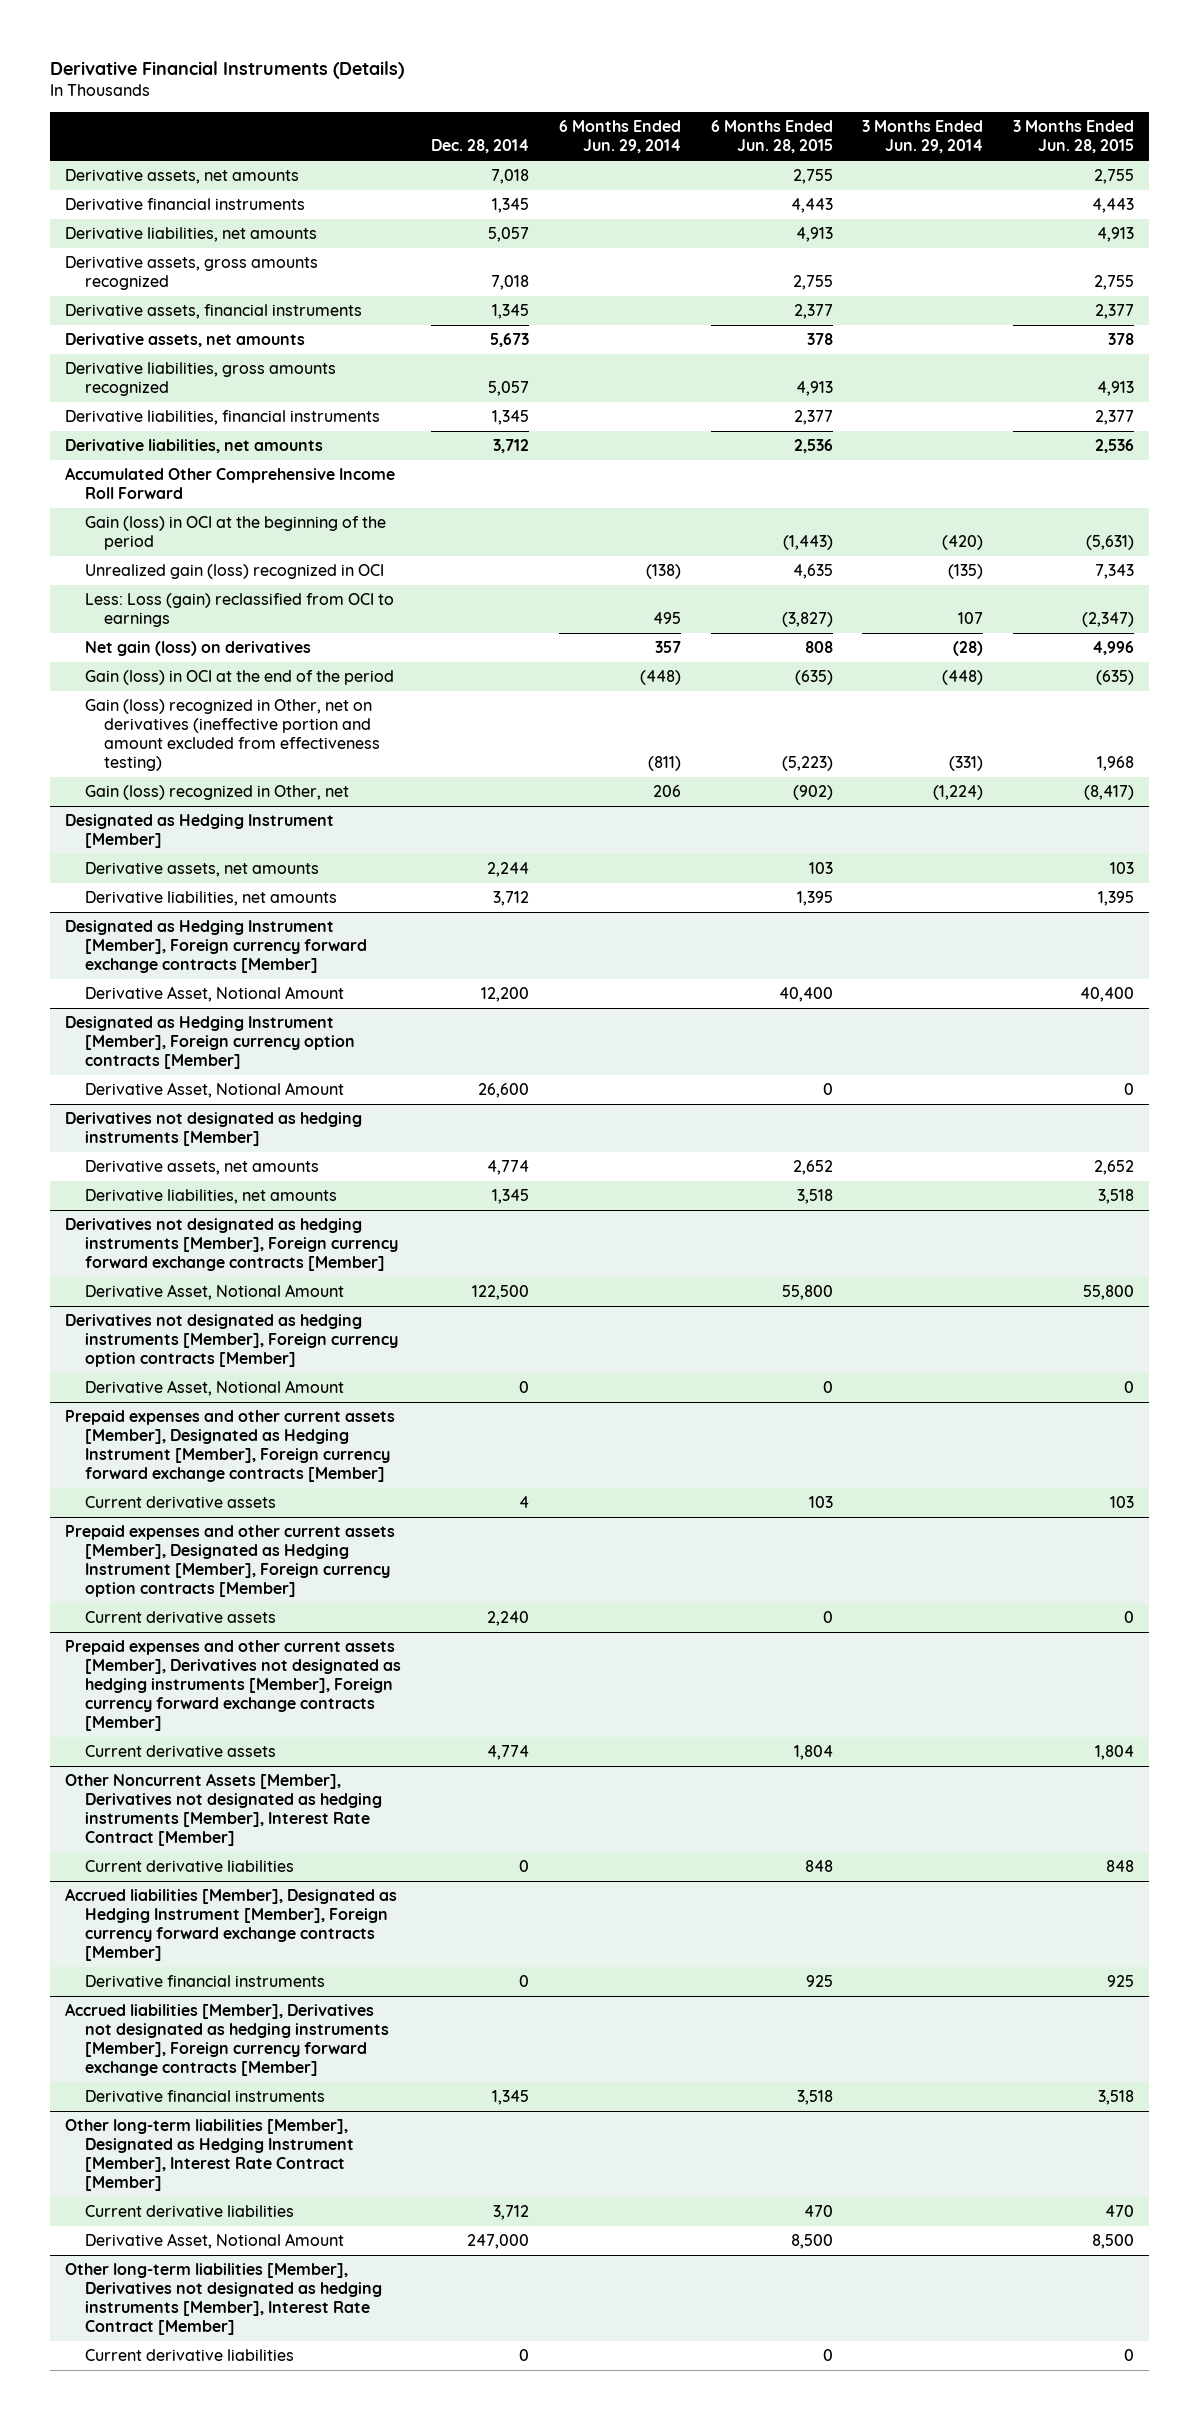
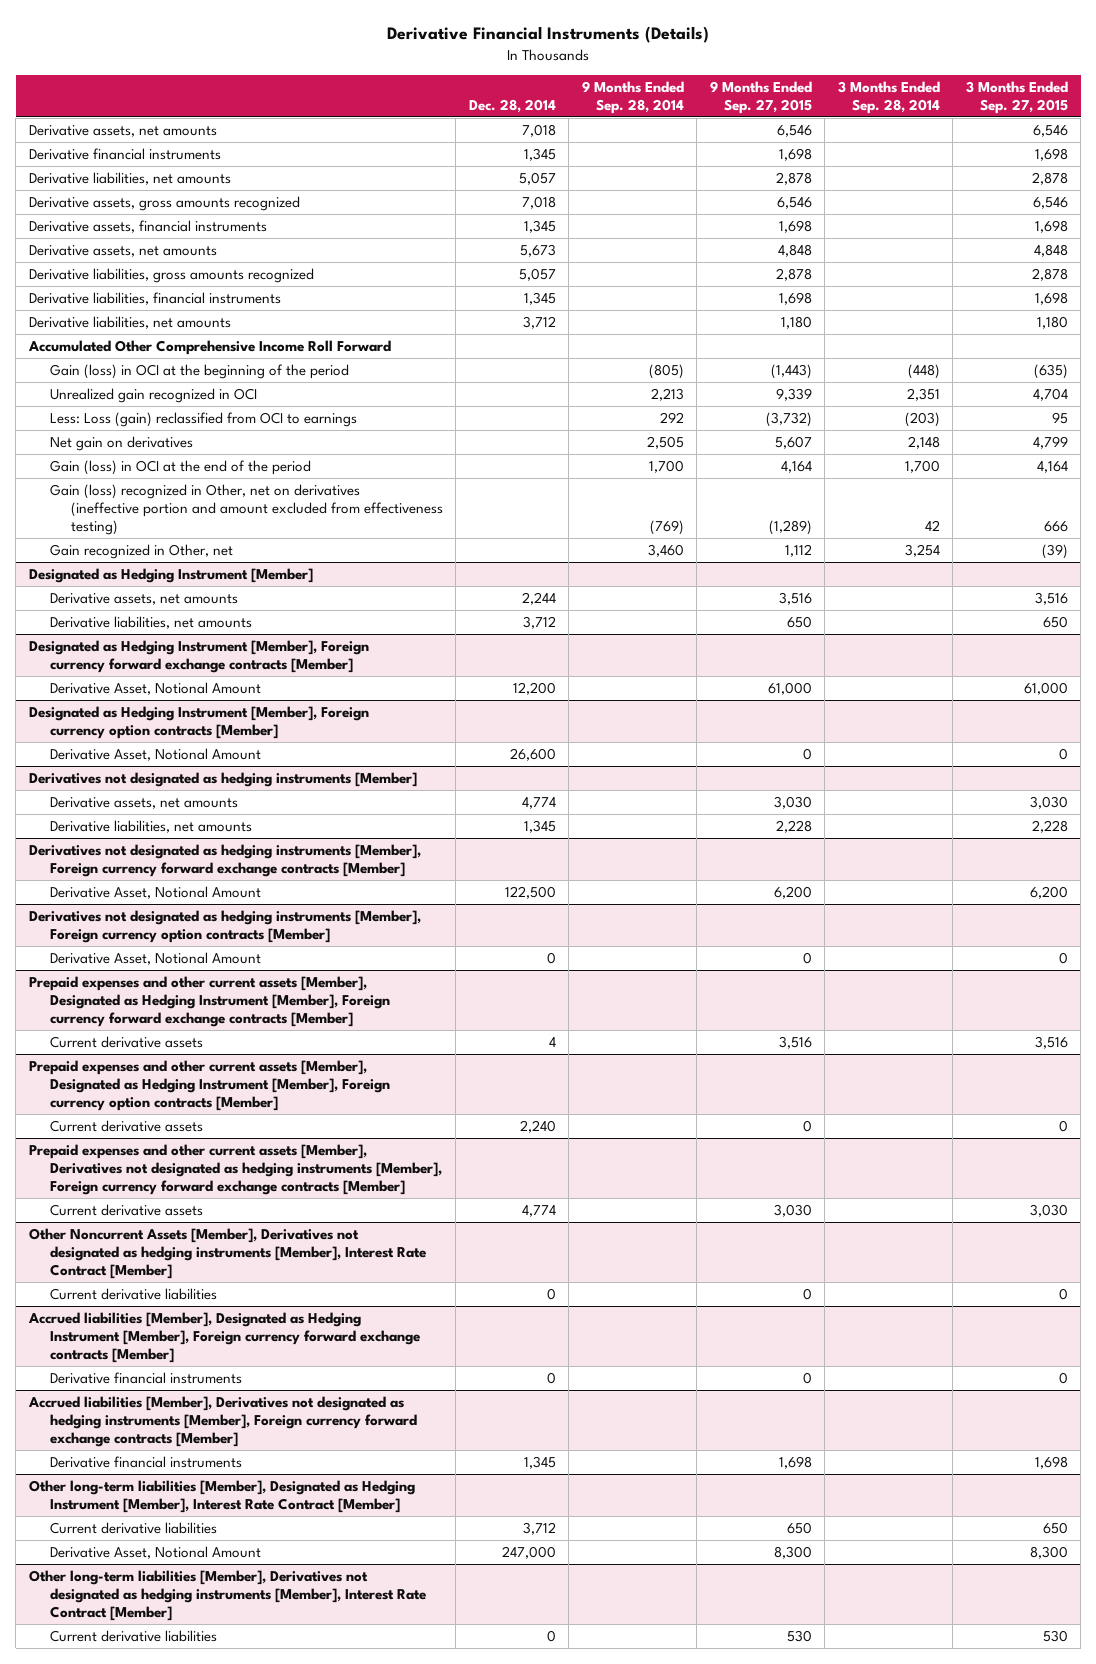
- | Dec. 28, 2014 | 6 Months Ended Jun. 29, 2014 | 6 Months Ended Jun. 28, 2015 | 3 Months Ended Jun. 29, 2014 | 3 Months Ended Jun. 28, 2015
+ | Dec. 28, 2014 | 9 Months Ended Sep. 28, 2014 | 9 Months Ended Sep. 27, 2015 | 3 Months Ended Sep. 28, 2014 | 3 Months Ended Sep. 27, 2015
- Unrealized gain (loss) recognized in OCI | | (138) | 4,635 | (135) | 7,343
+ Unrealized gain recognized in OCI | | 2,213 | 9,339 | 2,351 | 4,704
- Net gain (loss) on derivatives | | 357 | 808 | (28) | 4,996
+ Net gain on derivatives | | 2,505 | 5,607 | 2,148 | 4,799
- Gain (loss) recognized in Other, net | | 206 | (902) | (1,224) | (8,417)
+ Gain recognized in Other, net | | 3,460 | 1,112 | 3,254 | (39)

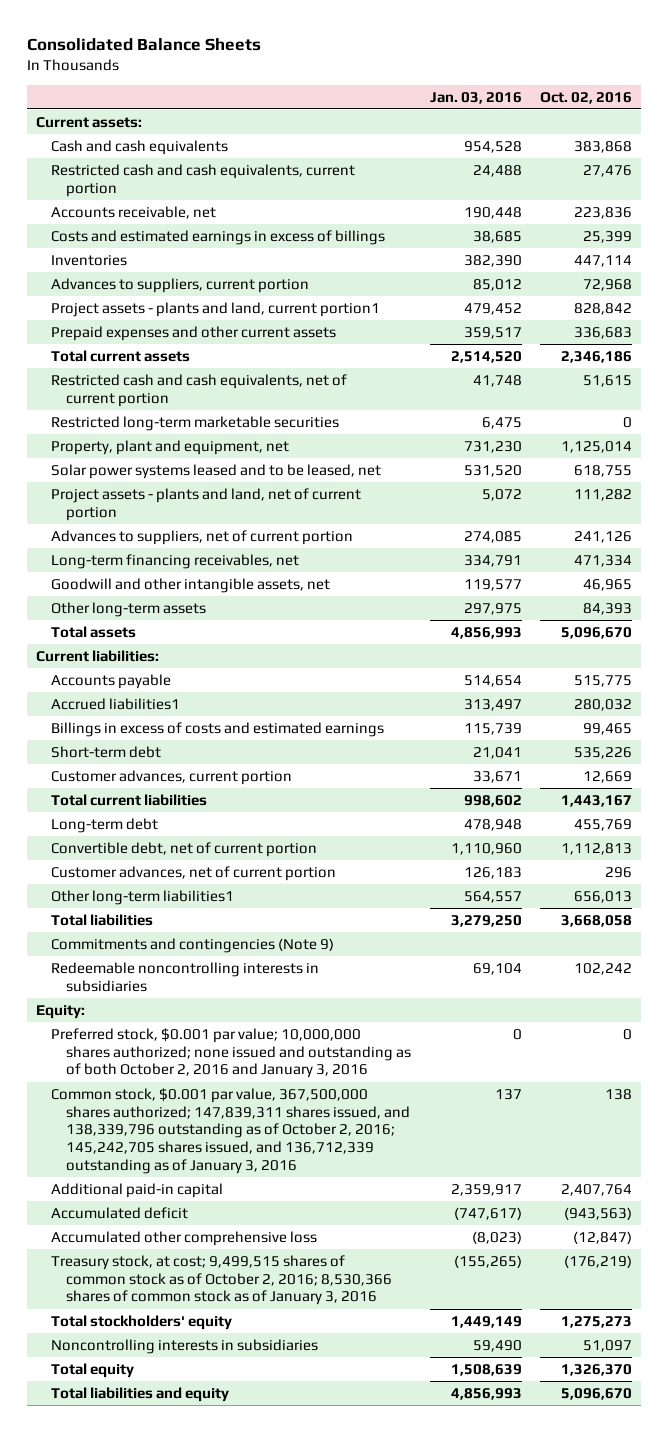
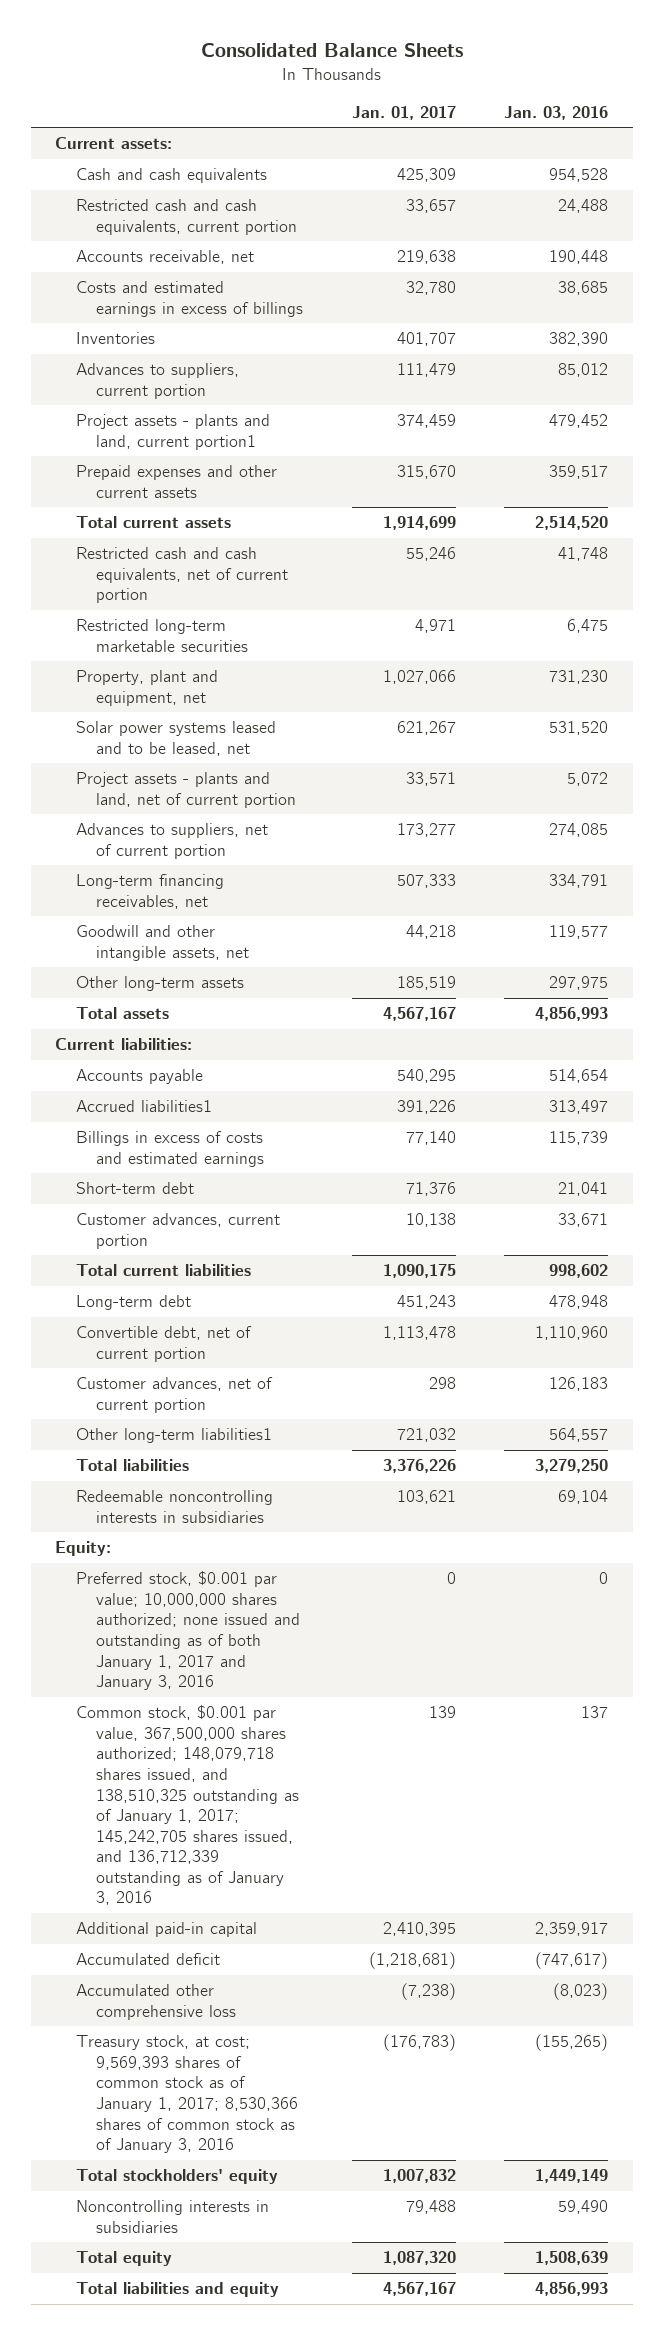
- | Jan. 03, 2016 | Oct. 02, 2016
+ | Jan. 01, 2017 | Jan. 03, 2016
- Commitments and contingencies (Note 9)
- Preferred stock, $0.001 par value; 10,000,000 shares authorized; none issued and outstanding as of both October 2, 2016 and January 3, 2016 | 0 | 0
- Common stock, $0.001 par value, 367,500,000 shares authorized; 147,839,311 shares issued, and 138,339,796 outstanding as of October 2, 2016; 145,242,705 shares issued, and 136,712,339 outstanding as of January 3, 2016 | 137 | 138
+ Preferred stock, $0.001 par value; 10,000,000 shares authorized; none issued and outstanding as of both January 1, 2017 and January 3, 2016 | 0 | 0
+ Common stock, $0.001 par value, 367,500,000 shares authorized; 148,079,718 shares issued, and 138,510,325 outstanding as of January 1, 2017; 145,242,705 shares issued, and 136,712,339 outstanding as of January 3, 2016 | 139 | 137
- Treasury stock, at cost; 9,499,515 shares of common stock as of October 2, 2016; 8,530,366 shares of common stock as of January 3, 2016 | (155,265) | (176,219)
+ Treasury stock, at cost; 9,569,393 shares of common stock as of January 1, 2017; 8,530,366 shares of common stock as of January 3, 2016 | (176,783) | (155,265)

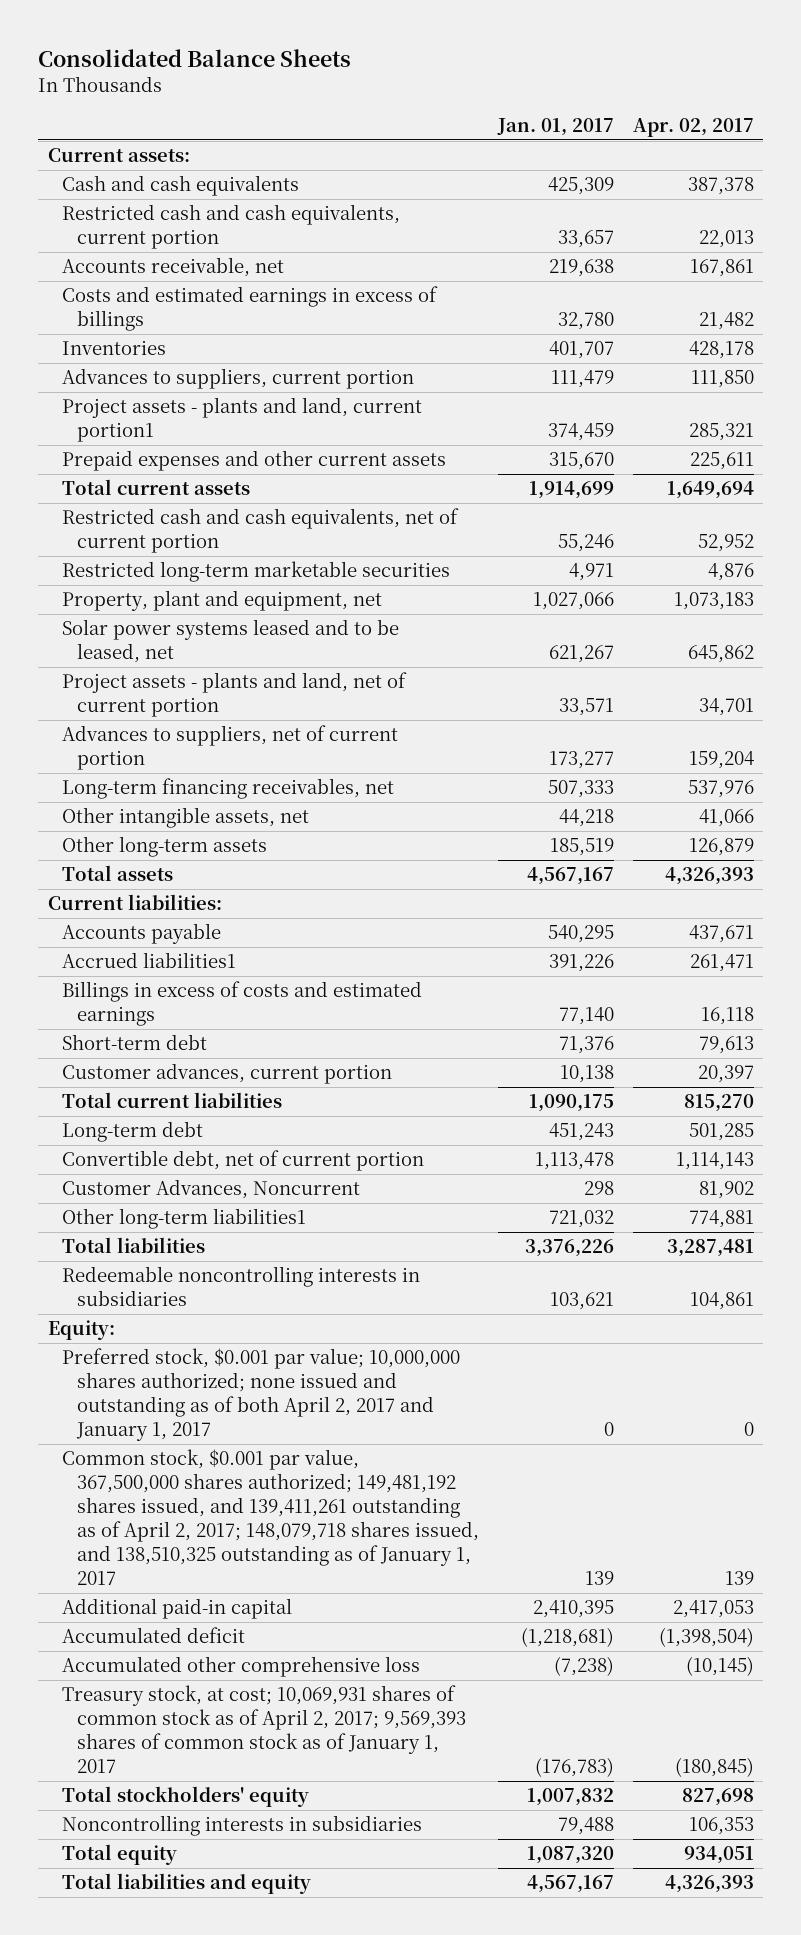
- | Jan. 01, 2017 | Jan. 03, 2016
+ | Jan. 01, 2017 | Apr. 02, 2017
- Goodwill and other intangible assets, net | 44,218 | 119,577
+ Other intangible assets, net | 44,218 | 41,066
- Customer advances, net of current portion | 298 | 126,183
+ Customer Advances, Noncurrent | 298 | 81,902
- Preferred stock, $0.001 par value; 10,000,000 shares authorized; none issued and outstanding as of both January 1, 2017 and January 3, 2016 | 0 | 0
- Common stock, $0.001 par value, 367,500,000 shares authorized; 148,079,718 shares issued, and 138,510,325 outstanding as of January 1, 2017; 145,242,705 shares issued, and 136,712,339 outstanding as of January 3, 2016 | 139 | 137
+ Preferred stock, $0.001 par value; 10,000,000 shares authorized; none issued and outstanding as of both April 2, 2017 and January 1, 2017 | 0 | 0
+ Common stock, $0.001 par value, 367,500,000 shares authorized; 149,481,192 shares issued, and 139,411,261 outstanding as of April 2, 2017; 148,079,718 shares issued, and 138,510,325 outstanding as of January 1, 2017 | 139 | 139
- Treasury stock, at cost; 9,569,393 shares of common stock as of January 1, 2017; 8,530,366 shares of common stock as of January 3, 2016 | (176,783) | (155,265)
+ Treasury stock, at cost; 10,069,931 shares of common stock as of April 2, 2017; 9,569,393 shares of common stock as of January 1, 2017 | (176,783) | (180,845)

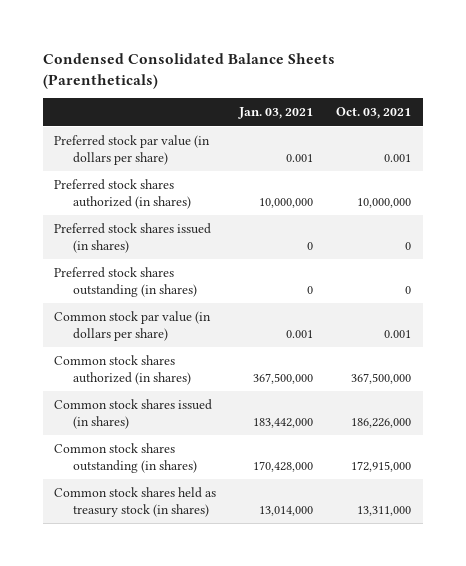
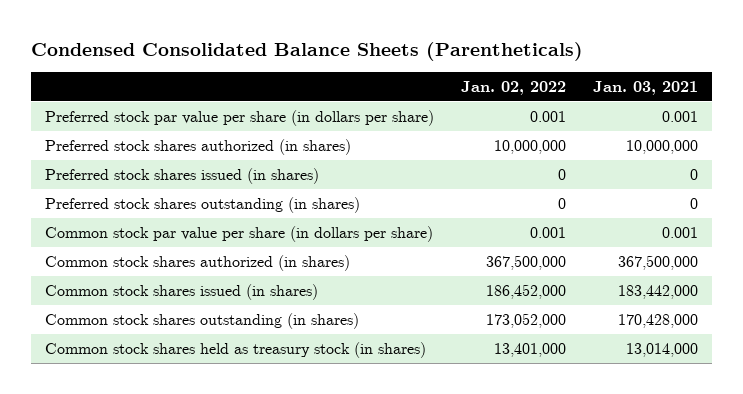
- | Jan. 03, 2021 | Oct. 03, 2021
+ | Jan. 02, 2022 | Jan. 03, 2021
- Preferred stock par value (in dollars per share) | 0.001 | 0.001
+ Preferred stock par value per share (in dollars per share) | 0.001 | 0.001
- Common stock par value (in dollars per share) | 0.001 | 0.001
+ Common stock par value per share (in dollars per share) | 0.001 | 0.001

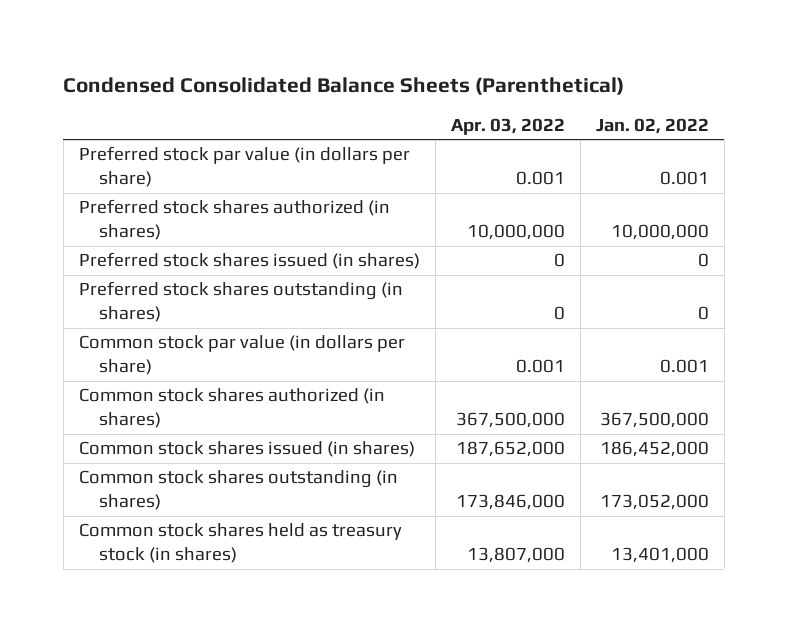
- Condensed Consolidated Balance Sheets (Parentheticals)
+ Condensed Consolidated Balance Sheets (Parenthetical)
- | Jan. 02, 2022 | Jan. 03, 2021
+ | Apr. 03, 2022 | Jan. 02, 2022
- Preferred stock par value per share (in dollars per share) | 0.001 | 0.001
+ Preferred stock par value (in dollars per share) | 0.001 | 0.001
- Common stock par value per share (in dollars per share) | 0.001 | 0.001
+ Common stock par value (in dollars per share) | 0.001 | 0.001

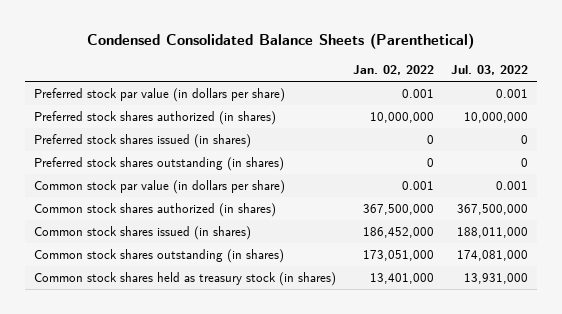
- | Apr. 03, 2022 | Jan. 02, 2022
+ | Jan. 02, 2022 | Jul. 03, 2022
- Common stock shares outstanding (in shares) | 173,846,000 | 173,052,000
+ Common stock shares outstanding (in shares) | 173,051,000 | 174,081,000

